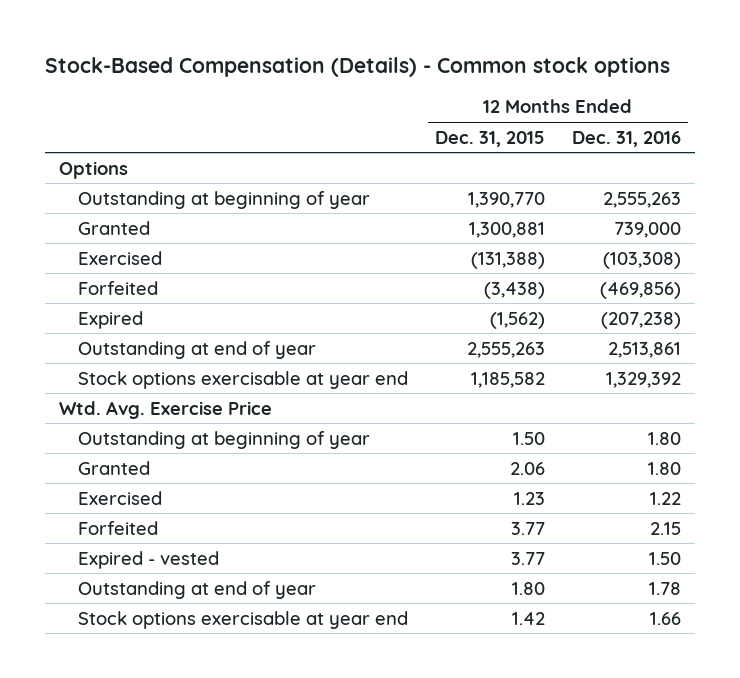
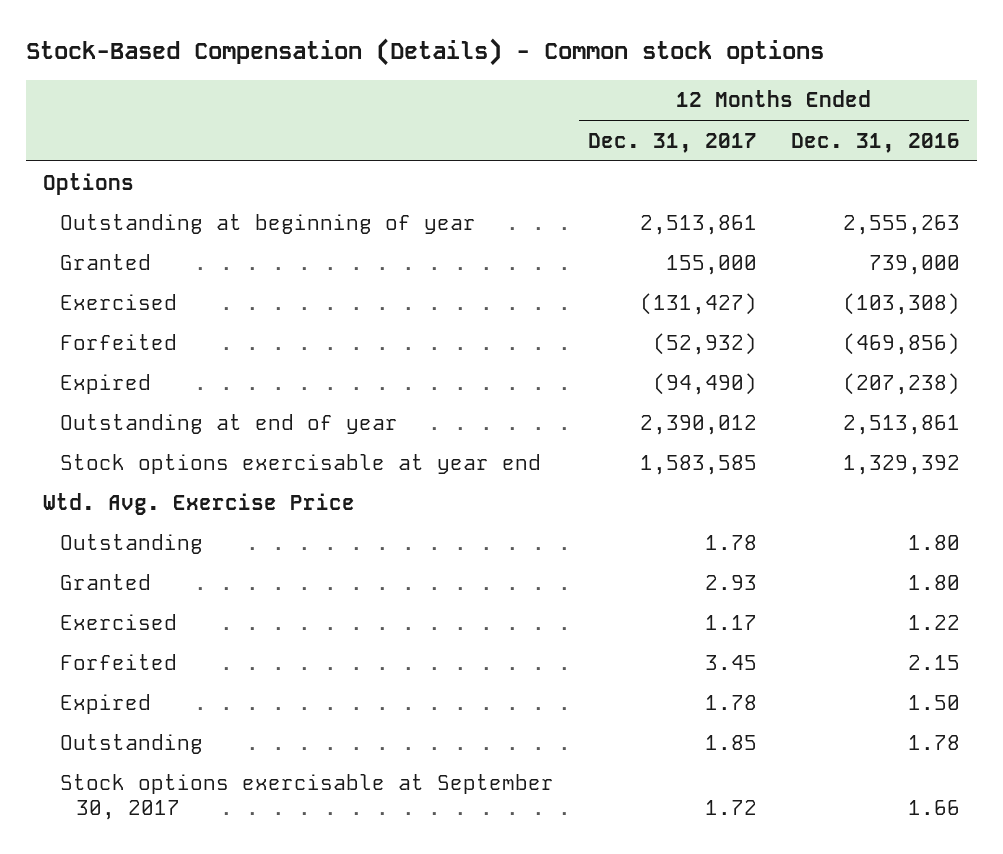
- | 12 Months Ended Dec. 31, 2015 | 12 Months Ended Dec. 31, 2016
+ | 12 Months Ended Dec. 31, 2017 | 12 Months Ended Dec. 31, 2016
- Outstanding at beginning of year | 1.50 | 1.80
+ Outstanding | 1.78 | 1.80
- Expired - vested | 3.77 | 1.50
- Outstanding at end of year | 1.80 | 1.78
- Stock options exercisable at year end | 1.42 | 1.66
+ Expired | 1.78 | 1.50
+ Outstanding | 1.85 | 1.78
+ Stock options exercisable at September 30, 2017 | 1.72 | 1.66

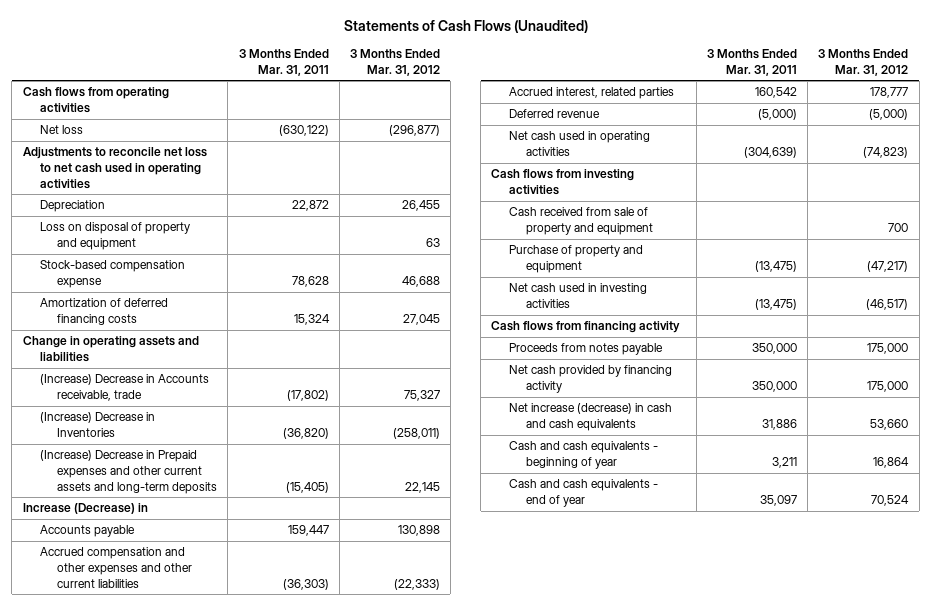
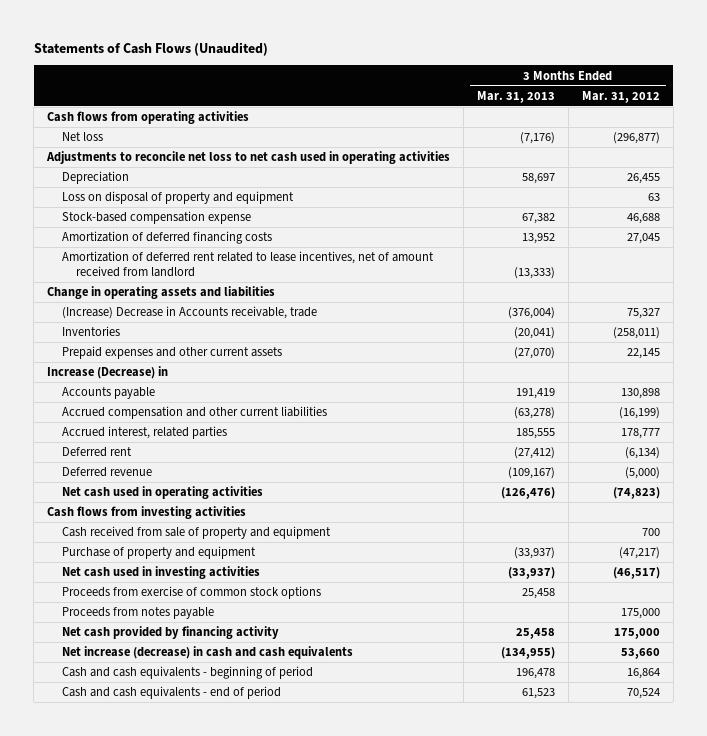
- | 3 Months Ended Mar. 31, 2011 | 3 Months Ended Mar. 31, 2012
+ | 3 Months Ended Mar. 31, 2013 | 3 Months Ended Mar. 31, 2012
+ Amortization of deferred rent related to lease incentives, net of amount received from landlord | (13,333) |
- (Increase) Decrease in Inventories | (36,820) | (258,011)
- (Increase) Decrease in Prepaid expenses and other current assets and long-term deposits | (15,405) | 22,145
+ Inventories | (20,041) | (258,011)
+ Prepaid expenses and other current assets | (27,070) | 22,145
- Accrued compensation and other expenses and other current liabilities | (36,303) | (22,333)
+ Accrued compensation and other current liabilities | (63,278) | (16,199)
+ Deferred rent | (27,412) | (6,134)
- Cash flows from financing activity
+ Proceeds from exercise of common stock options | 25,458 |
- Cash and cash equivalents - beginning of year | 3,211 | 16,864
- Cash and cash equivalents - end of year | 35,097 | 70,524
+ Cash and cash equivalents - beginning of period | 196,478 | 16,864
+ Cash and cash equivalents - end of period | 61,523 | 70,524

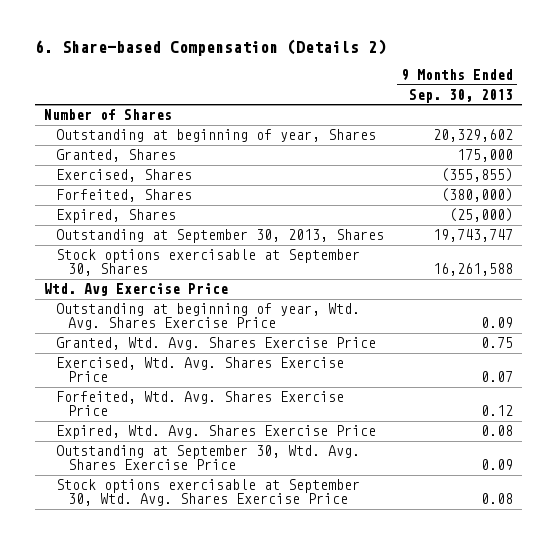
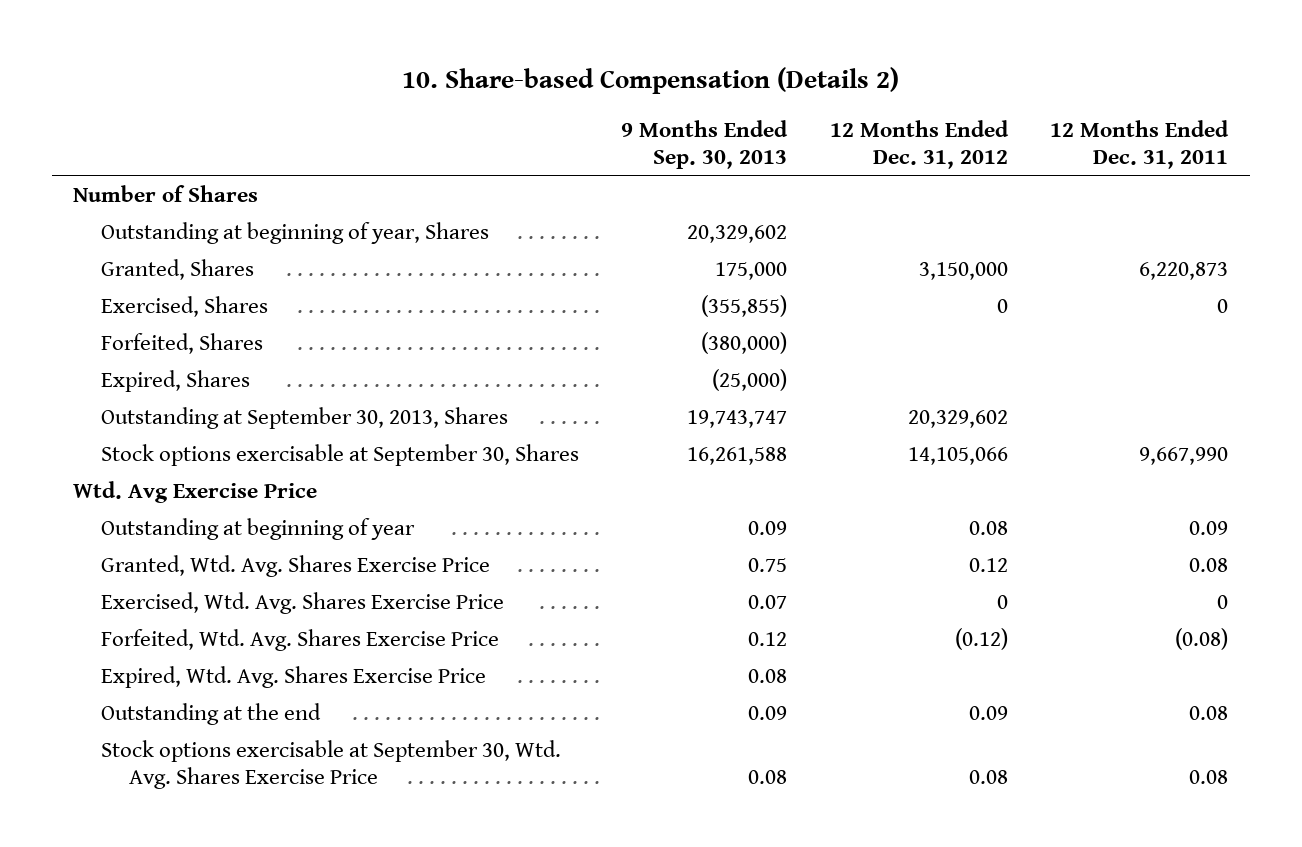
- 6. Share-based Compensation (Details 2)
+ 10. Share-based Compensation (Details 2)
- | 9 Months Ended Sep. 30, 2013
+ | 9 Months Ended Sep. 30, 2013 | 12 Months Ended Dec. 31, 2012 | 12 Months Ended Dec. 31, 2011
- Outstanding at beginning of year, Wtd. Avg. Shares Exercise Price | 0.09
+ Outstanding at beginning of year | 0.09 | 0.08 | 0.09
- Outstanding at September 30, Wtd. Avg. Shares Exercise Price | 0.09
+ Outstanding at the end | 0.09 | 0.09 | 0.08

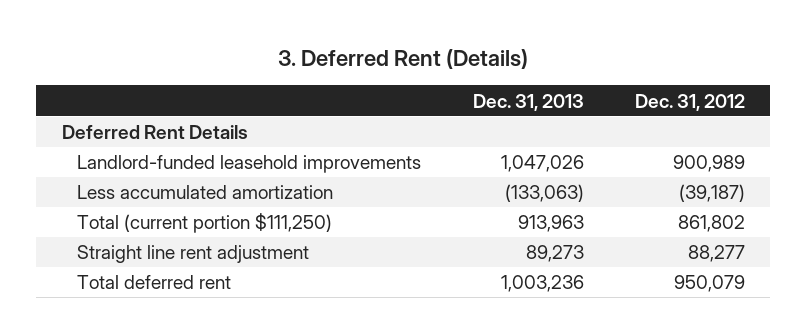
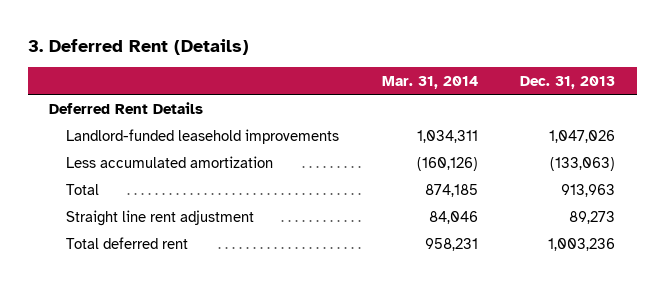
- | Dec. 31, 2013 | Dec. 31, 2012
+ | Mar. 31, 2014 | Dec. 31, 2013
- Total (current portion $111,250) | 913,963 | 861,802
+ Total | 874,185 | 913,963

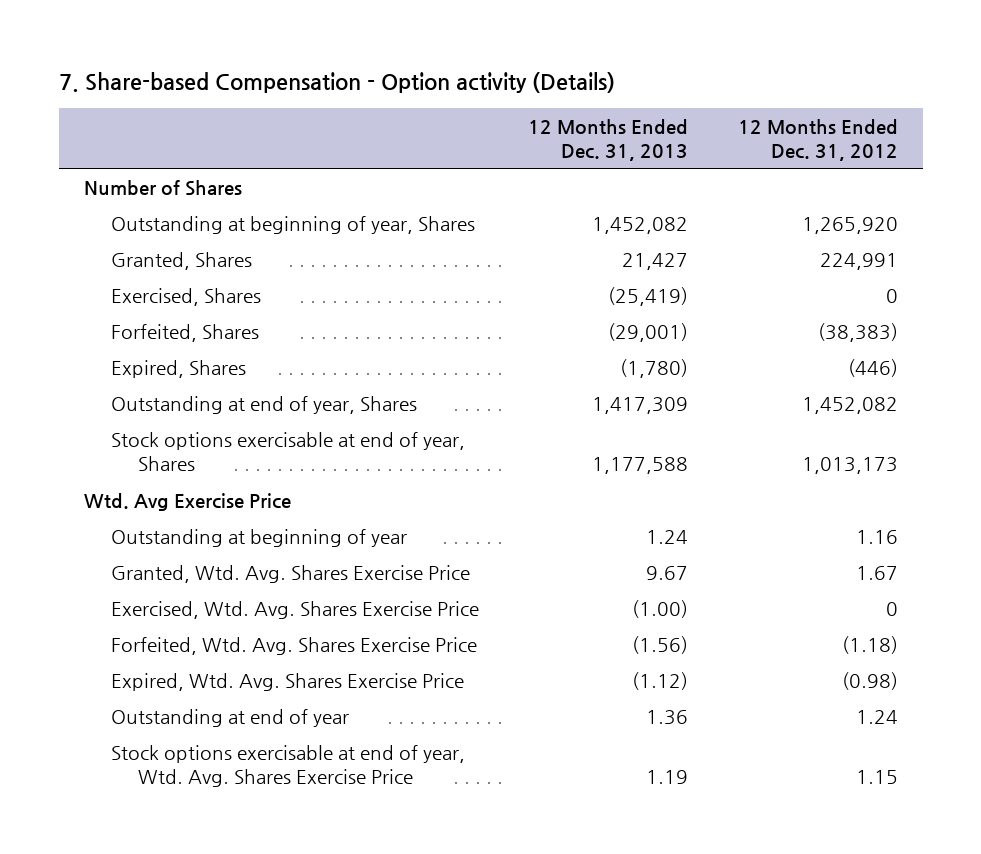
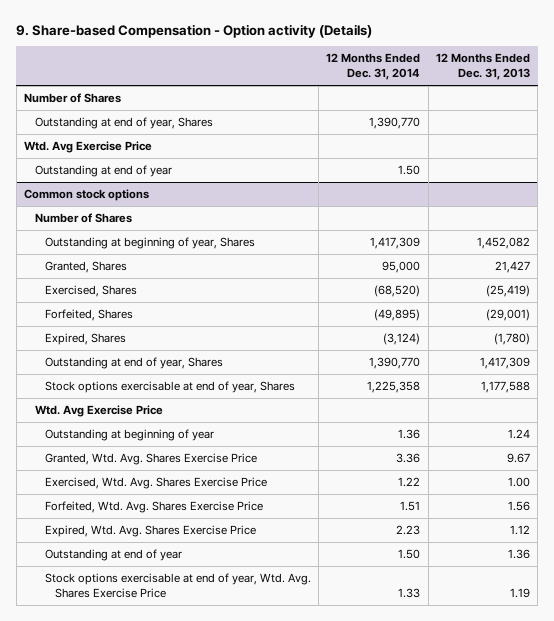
- 7. Share-based Compensation - Option activity (Details)
+ 9. Share-based Compensation - Option activity (Details)
- | 12 Months Ended Dec. 31, 2013 | 12 Months Ended Dec. 31, 2012
+ | 12 Months Ended Dec. 31, 2014 | 12 Months Ended Dec. 31, 2013
+ Outstanding at end of year, Shares | 1,390,770 |
+ Wtd. Avg Exercise Price
+ Outstanding at end of year | 1.50 |
+ Common stock options
+ Number of Shares
- Exercised, Wtd. Avg. Shares Exercise Price | (1.00) | 0
- Forfeited, Wtd. Avg. Shares Exercise Price | (1.56) | (1.18)
- Expired, Wtd. Avg. Shares Exercise Price | (1.12) | (0.98)
+ Exercised, Wtd. Avg. Shares Exercise Price | 1.22 | 1.00
+ Forfeited, Wtd. Avg. Shares Exercise Price | 1.51 | 1.56
+ Expired, Wtd. Avg. Shares Exercise Price | 2.23 | 1.12

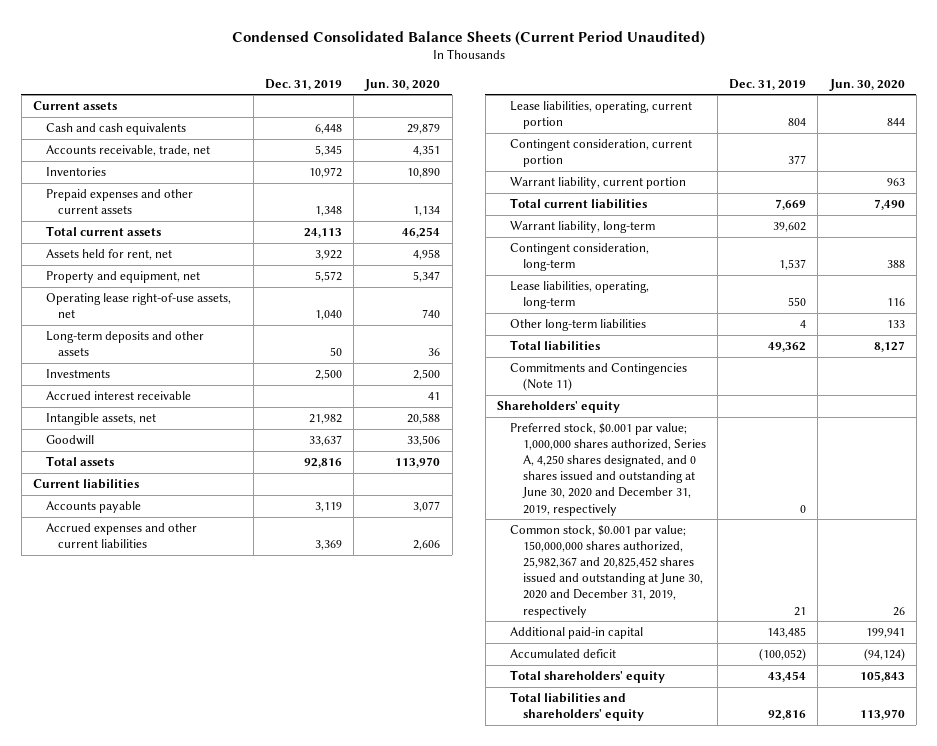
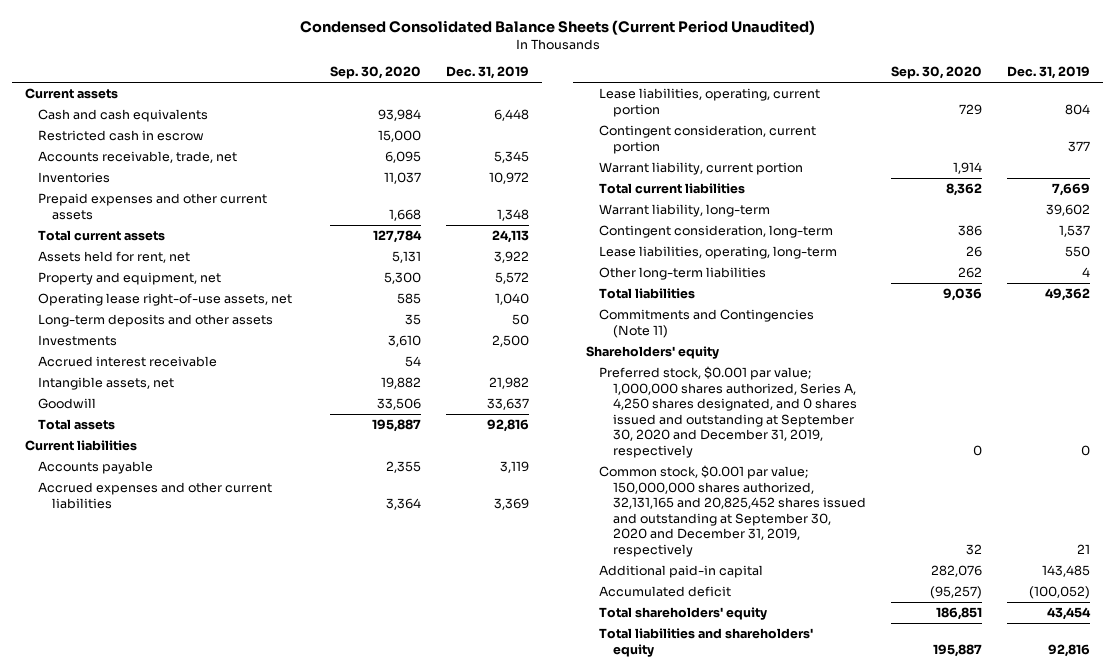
- | Dec. 31, 2019 | Jun. 30, 2020
+ | Sep. 30, 2020 | Dec. 31, 2019
+ Restricted cash in escrow | 15,000 |
- Preferred stock, $0.001 par value; 1,000,000 shares authorized, Series A, 4,250 shares designated, and 0 shares issued and outstanding at June 30, 2020 and December 31, 2019, respectively | 0 |
- Common stock, $0.001 par value; 150,000,000 shares authorized, 25,982,367 and 20,825,452 shares issued and outstanding at June 30, 2020 and December 31, 2019, respectively | 21 | 26
+ Preferred stock, $0.001 par value; 1,000,000 shares authorized, Series A, 4,250 shares designated, and 0 shares issued and outstanding at September 30, 2020 and December 31, 2019, respectively | 0 | 0
+ Common stock, $0.001 par value; 150,000,000 shares authorized, 32,131,165 and 20,825,452 shares issued and outstanding at September 30, 2020 and December 31, 2019, respectively | 32 | 21

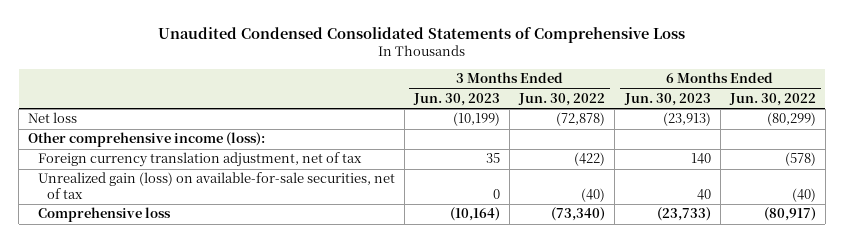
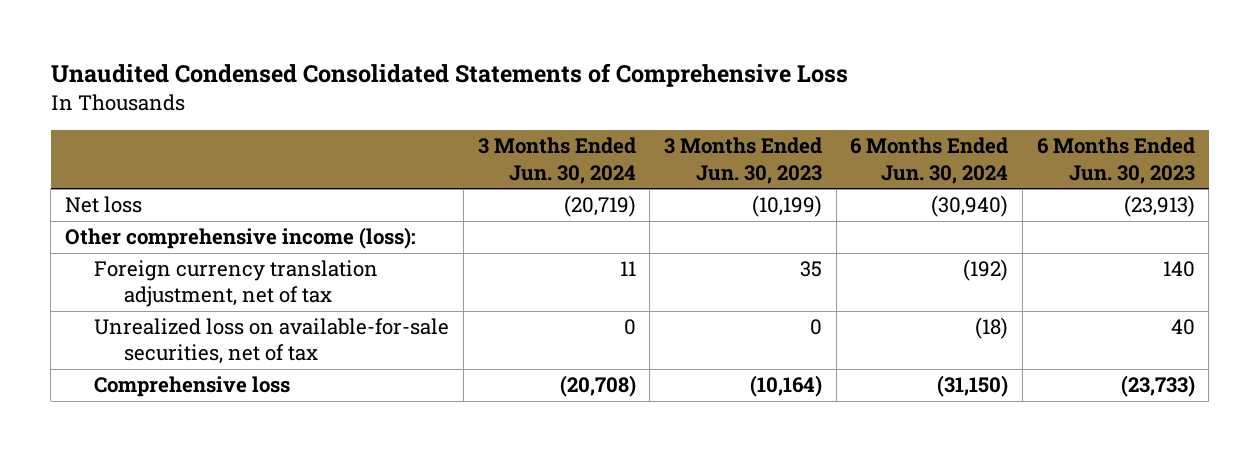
- | 3 Months Ended Jun. 30, 2023 | 3 Months Ended Jun. 30, 2022 | 6 Months Ended Jun. 30, 2023 | 6 Months Ended Jun. 30, 2022
+ | 3 Months Ended Jun. 30, 2024 | 3 Months Ended Jun. 30, 2023 | 6 Months Ended Jun. 30, 2024 | 6 Months Ended Jun. 30, 2023
- Unrealized gain (loss) on available-for-sale securities, net of tax | 0 | (40) | 40 | (40)
+ Unrealized loss on available-for-sale securities, net of tax | 0 | 0 | (18) | 40

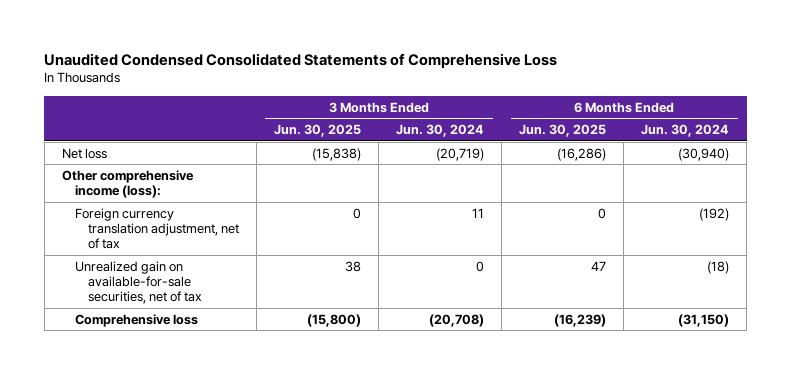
- | 3 Months Ended Jun. 30, 2024 | 3 Months Ended Jun. 30, 2023 | 6 Months Ended Jun. 30, 2024 | 6 Months Ended Jun. 30, 2023
+ | 3 Months Ended Jun. 30, 2025 | 3 Months Ended Jun. 30, 2024 | 6 Months Ended Jun. 30, 2025 | 6 Months Ended Jun. 30, 2024
- Unrealized loss on available-for-sale securities, net of tax | 0 | 0 | (18) | 40
+ Unrealized gain on available-for-sale securities, net of tax | 38 | 0 | 47 | (18)

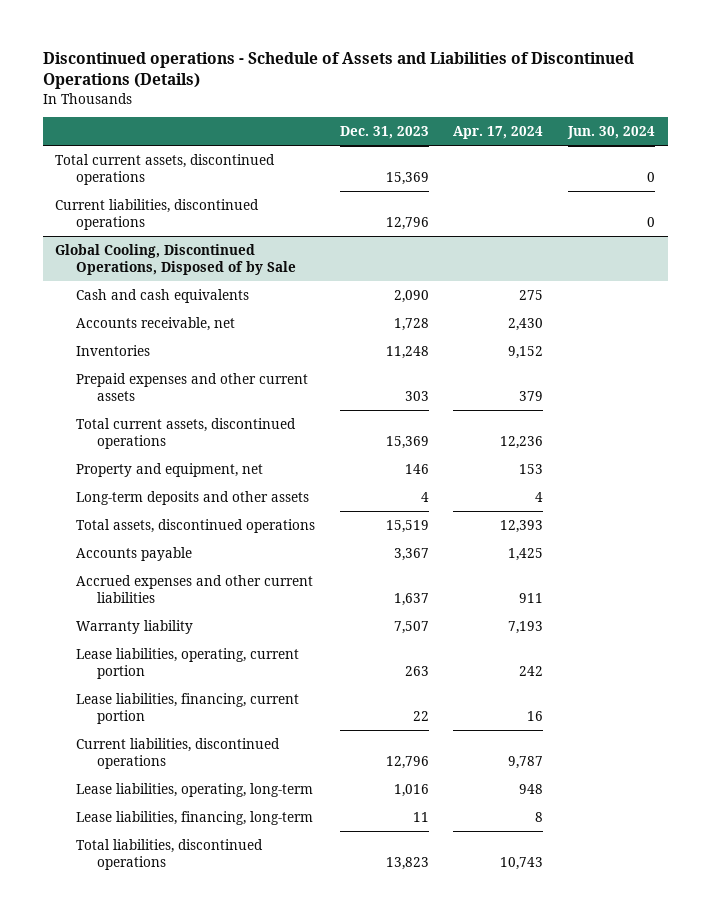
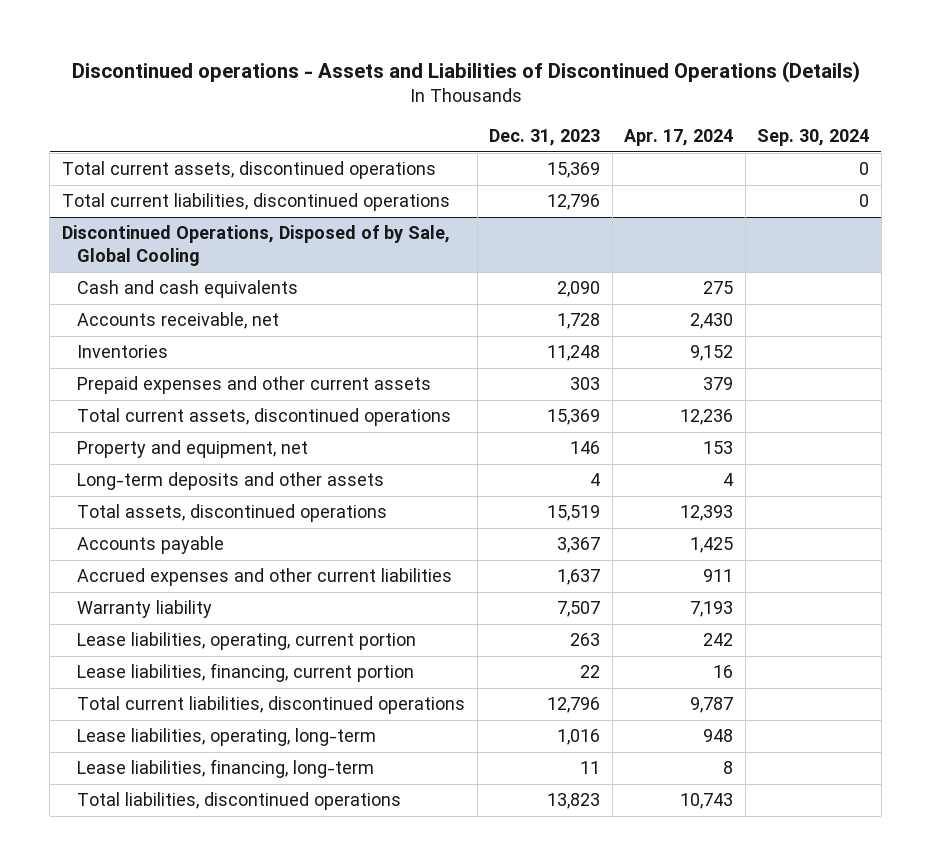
- Discontinued operations - Schedule of Assets and Liabilities of Discontinued Operations (Details)
+ Discontinued operations - Assets and Liabilities of Discontinued Operations (Details)
- | Dec. 31, 2023 | Apr. 17, 2024 | Jun. 30, 2024
+ | Dec. 31, 2023 | Apr. 17, 2024 | Sep. 30, 2024
- Current liabilities, discontinued operations | 12,796 | | 0
- Global Cooling, Discontinued Operations, Disposed of by Sale
+ Total current liabilities, discontinued operations | 12,796 | | 0
+ Discontinued Operations, Disposed of by Sale, Global Cooling
- Current liabilities, discontinued operations | 12,796 | 9,787 |
+ Total current liabilities, discontinued operations | 12,796 | 9,787 |

